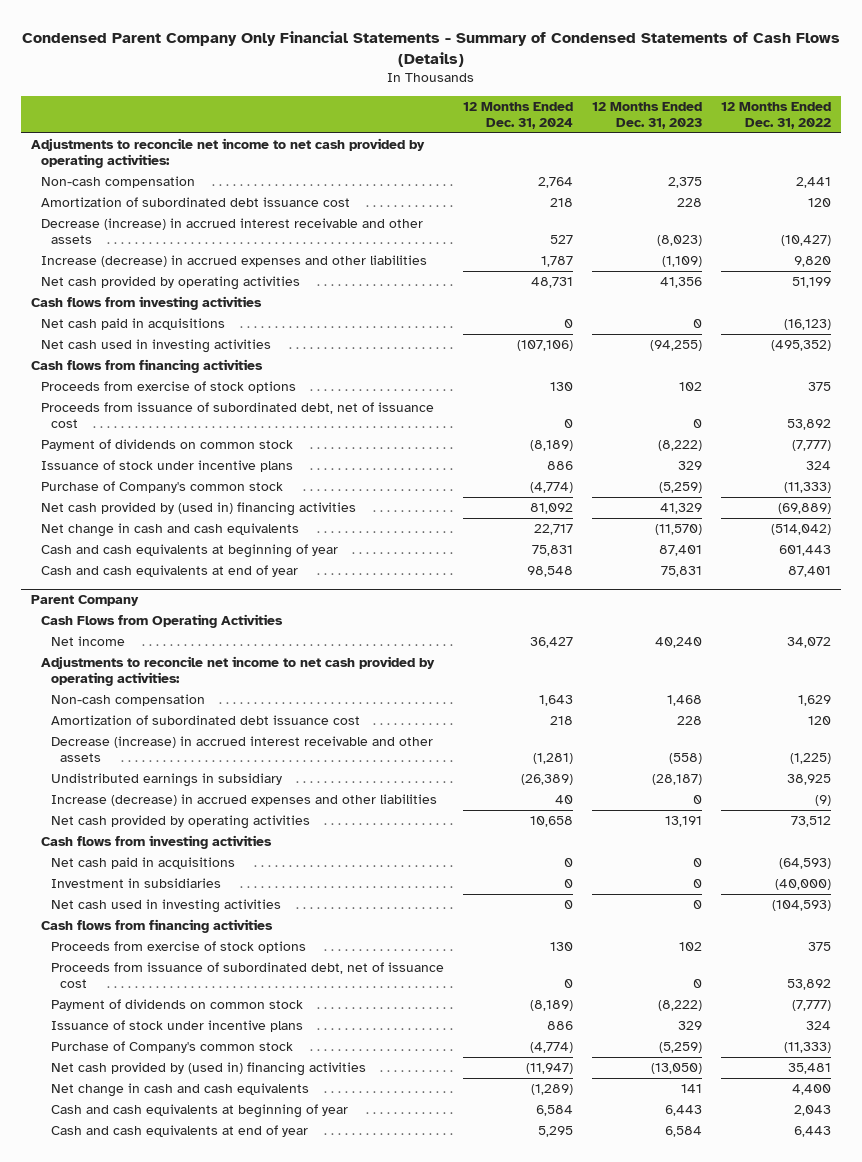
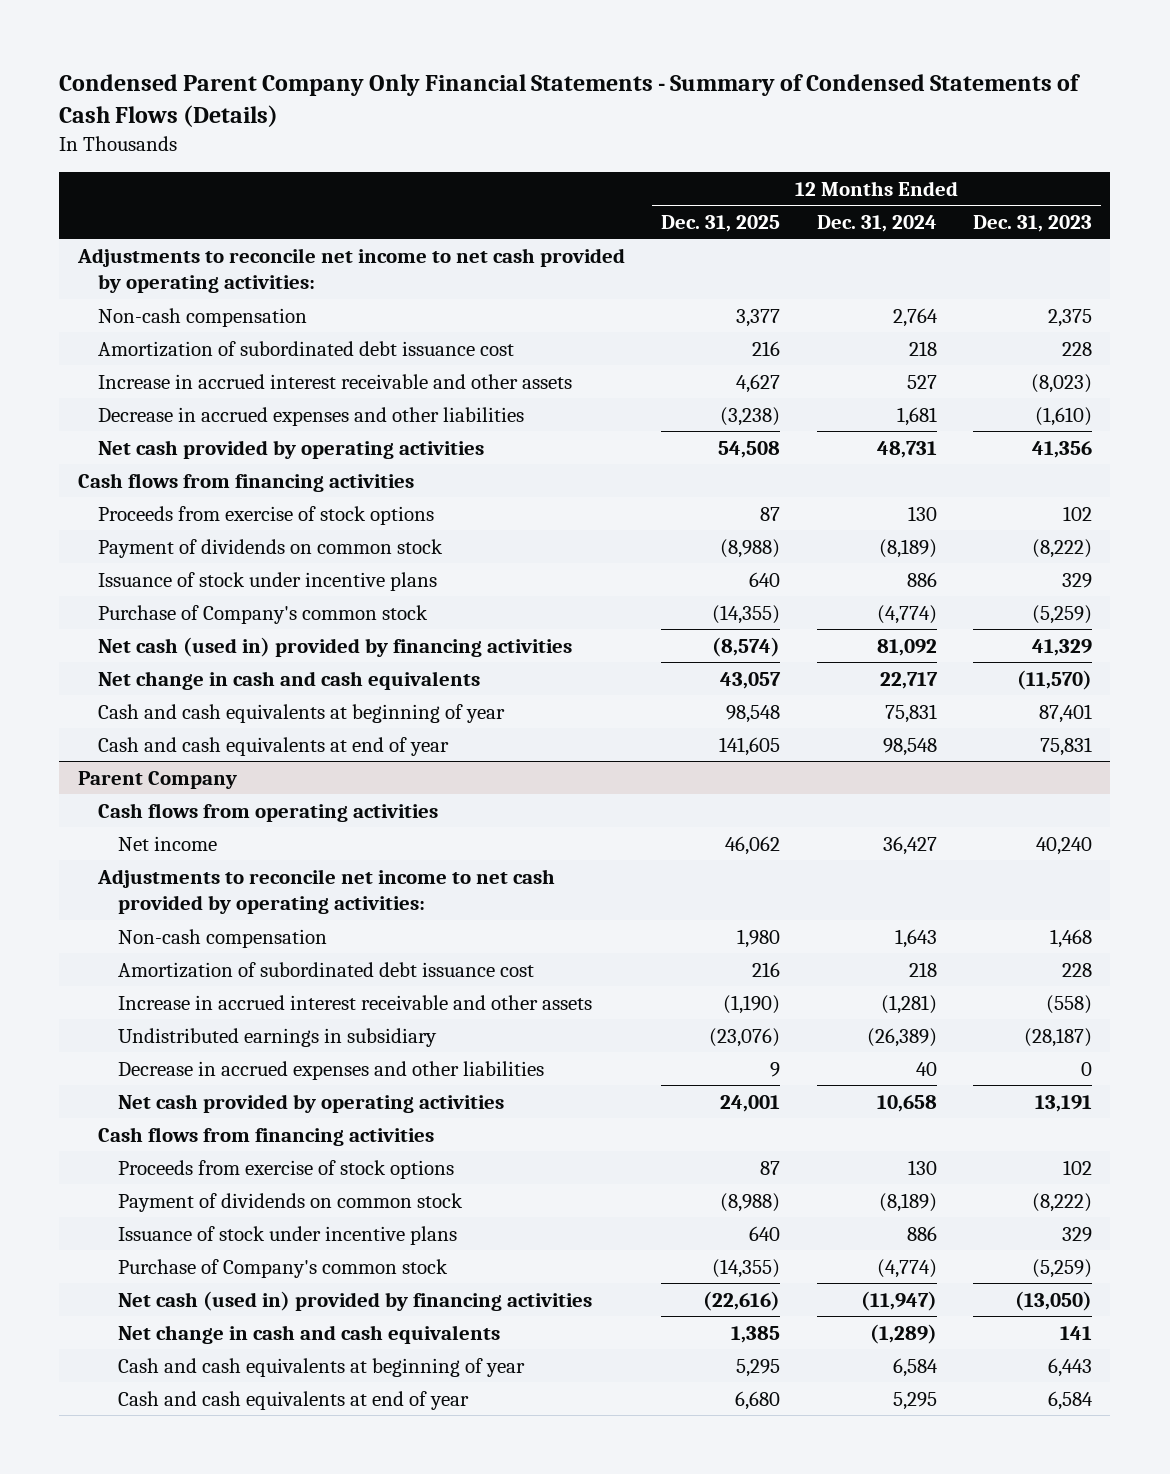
- | 12 Months Ended Dec. 31, 2024 | 12 Months Ended Dec. 31, 2023 | 12 Months Ended Dec. 31, 2022
+ | 12 Months Ended Dec. 31, 2025 | 12 Months Ended Dec. 31, 2024 | 12 Months Ended Dec. 31, 2023
- Decrease (increase) in accrued interest receivable and other assets | 527 | (8,023) | (10,427)
- Increase (decrease) in accrued expenses and other liabilities | 1,787 | (1,109) | 9,820
+ Increase in accrued interest receivable and other assets | 4,627 | 527 | (8,023)
+ Decrease in accrued expenses and other liabilities | (3,238) | 1,681 | (1,610)
- Cash flows from investing activities
- Net cash paid in acquisitions | 0 | 0 | (16,123)
- Net cash used in investing activities | (107,106) | (94,255) | (495,352)
- Proceeds from issuance of subordinated debt, net of issuance cost | 0 | 0 | 53,892
- Net cash provided by (used in) financing activities | 81,092 | 41,329 | (69,889)
+ Net cash (used in) provided by financing activities | (8,574) | 81,092 | 41,329
@ Parent Company
- Cash Flows from Operating Activities
+ Cash flows from operating activities
- Decrease (increase) in accrued interest receivable and other assets | (1,281) | (558) | (1,225)
+ Increase in accrued interest receivable and other assets | (1,190) | (1,281) | (558)
- Increase (decrease) in accrued expenses and other liabilities | 40 | 0 | (9)
+ Decrease in accrued expenses and other liabilities | 9 | 40 | 0
- Cash flows from investing activities
- Net cash paid in acquisitions | 0 | 0 | (64,593)
- Investment in subsidiaries | 0 | 0 | (40,000)
- Net cash used in investing activities | 0 | 0 | (104,593)
- Proceeds from issuance of subordinated debt, net of issuance cost | 0 | 0 | 53,892
- Net cash provided by (used in) financing activities | (11,947) | (13,050) | 35,481
+ Net cash (used in) provided by financing activities | (22,616) | (11,947) | (13,050)

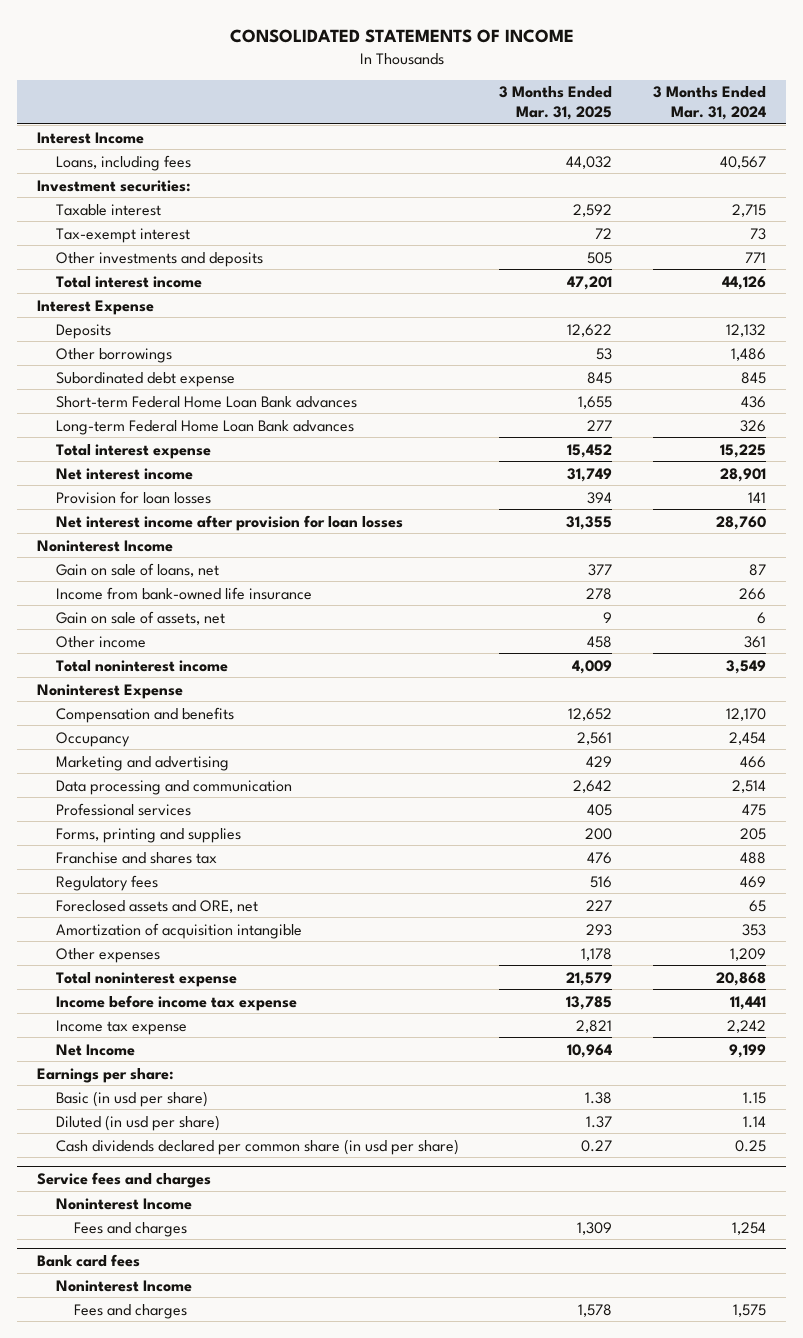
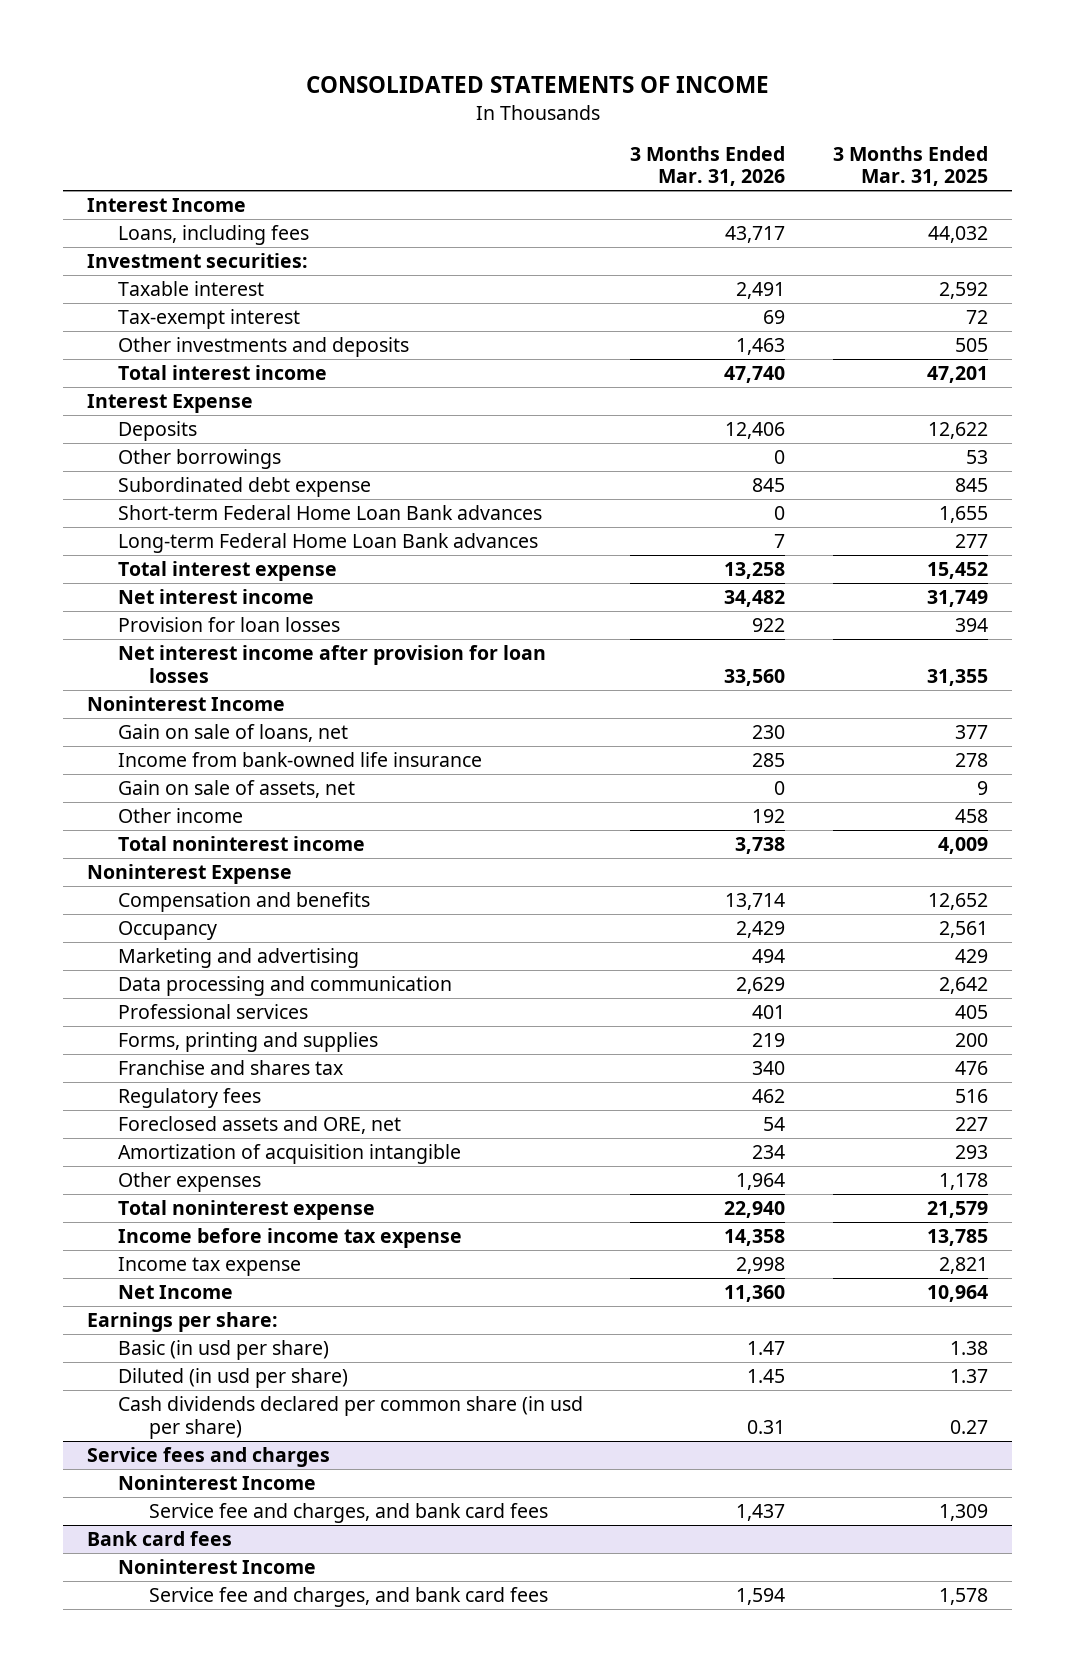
- | 3 Months Ended Mar. 31, 2025 | 3 Months Ended Mar. 31, 2024
+ | 3 Months Ended Mar. 31, 2026 | 3 Months Ended Mar. 31, 2025
@ Service fees and charges
- Fees and charges | 1,309 | 1,254
+ Service fee and charges, and bank card fees | 1,437 | 1,309
@ Bank card fees
- Fees and charges | 1,578 | 1,575
+ Service fee and charges, and bank card fees | 1,594 | 1,578

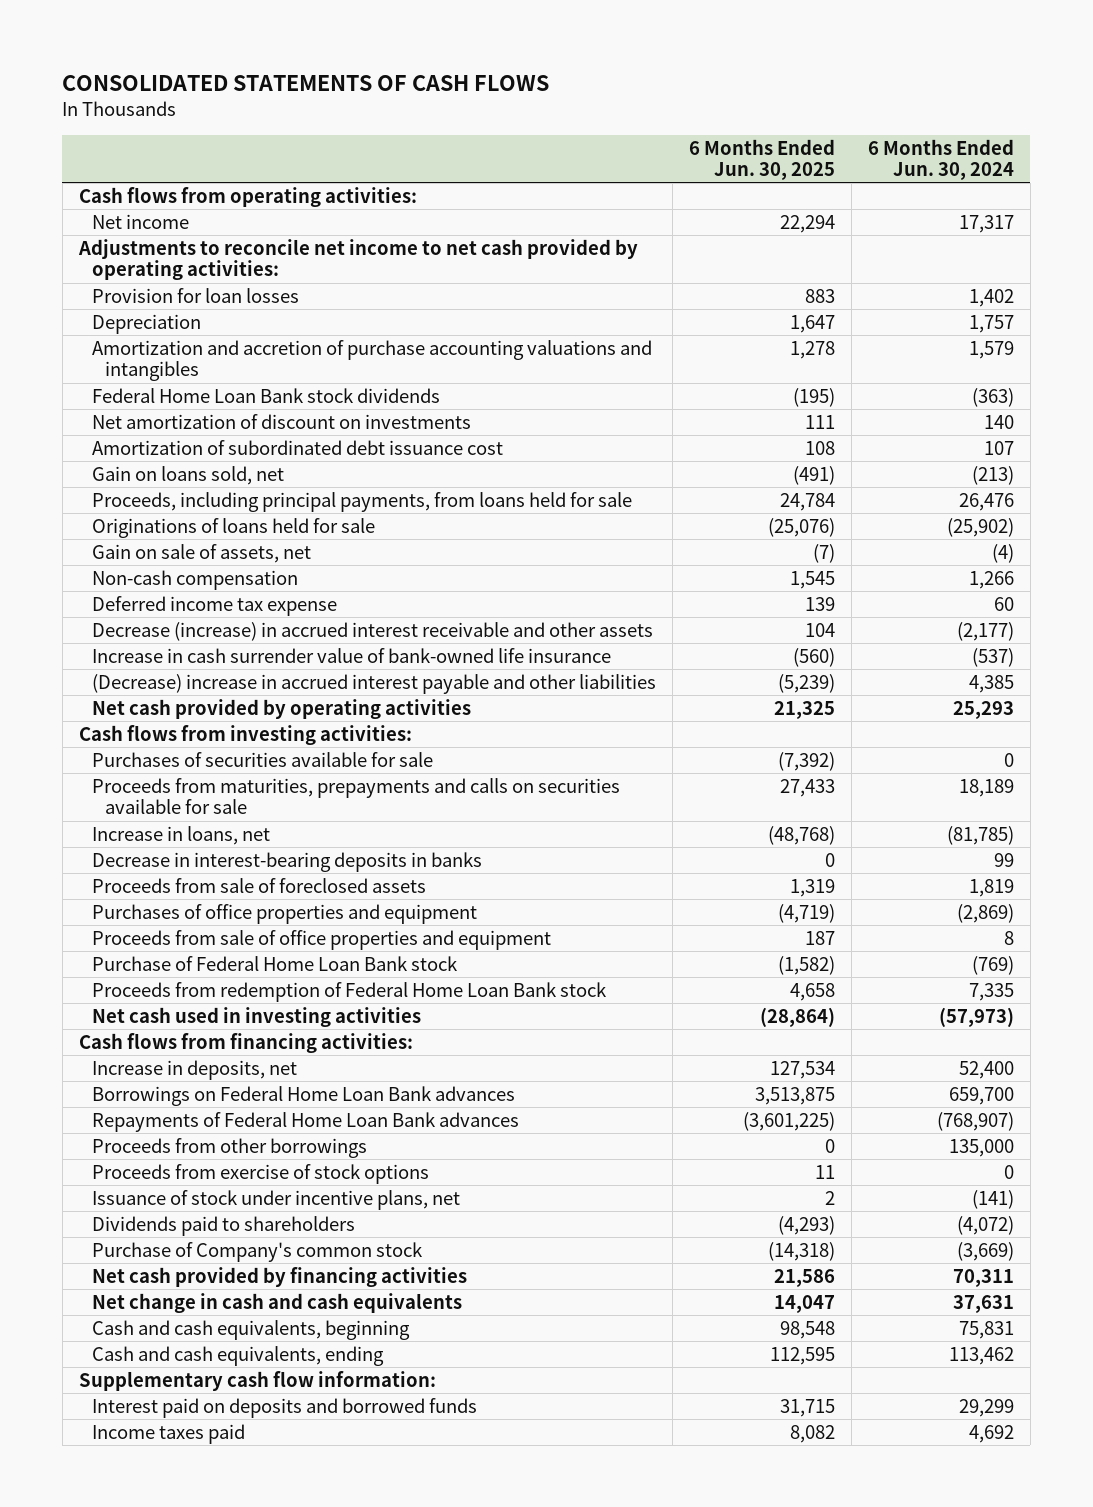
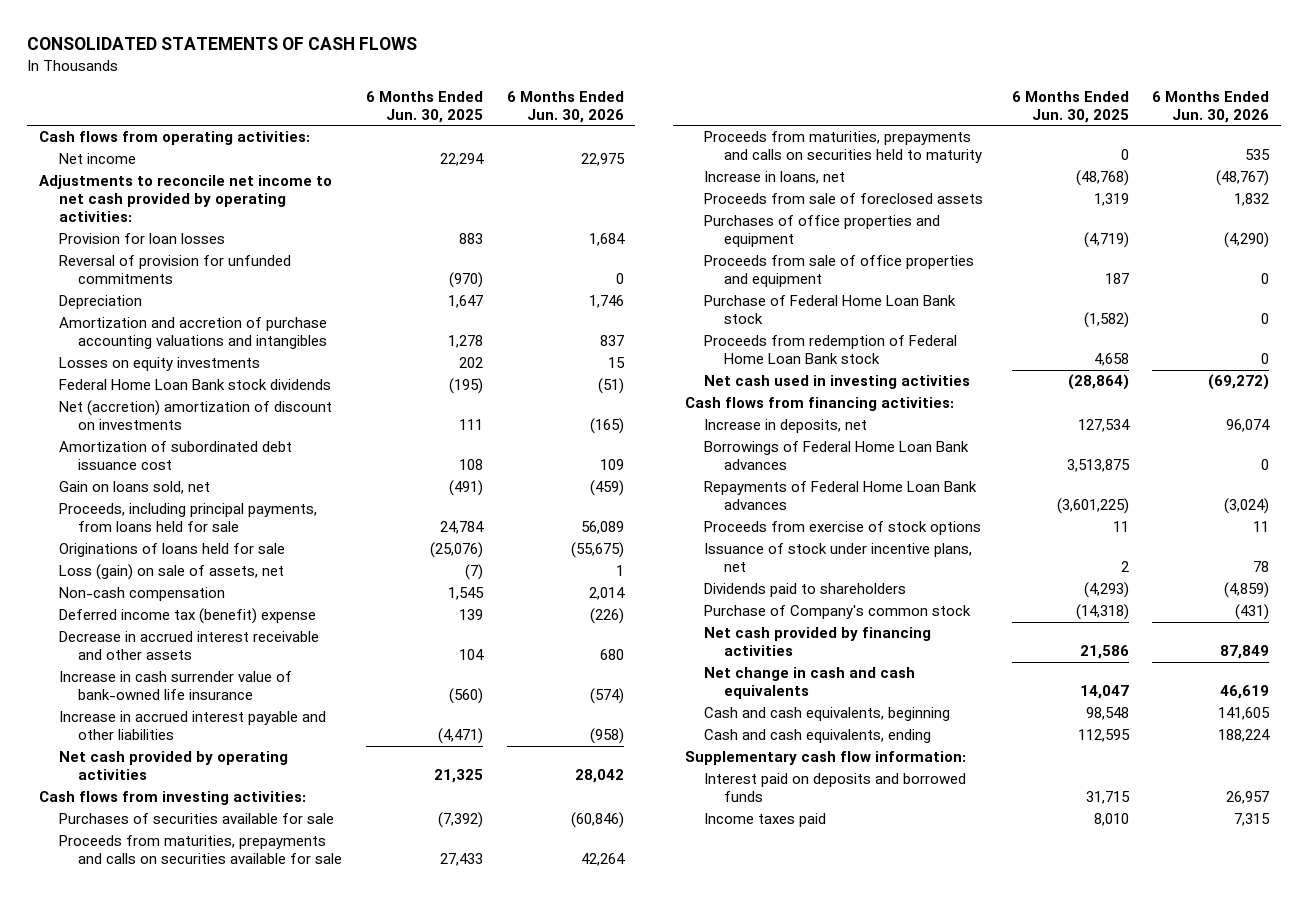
- | 6 Months Ended Jun. 30, 2025 | 6 Months Ended Jun. 30, 2024
+ | 6 Months Ended Jun. 30, 2025 | 6 Months Ended Jun. 30, 2026
+ Reversal of provision for unfunded commitments | (970) | 0
+ Losses on equity investments | 202 | 15
- Net amortization of discount on investments | 111 | 140
+ Net (accretion) amortization of discount on investments | 111 | (165)
- Gain on sale of assets, net | (7) | (4)
+ Loss (gain) on sale of assets, net | (7) | 1
- Deferred income tax expense | 139 | 60
- Decrease (increase) in accrued interest receivable and other assets | 104 | (2,177)
+ Deferred income tax (benefit) expense | 139 | (226)
+ Decrease in accrued interest receivable and other assets | 104 | 680
- (Decrease) increase in accrued interest payable and other liabilities | (5,239) | 4,385
+ Increase in accrued interest payable and other liabilities | (4,471) | (958)
+ Proceeds from maturities, prepayments and calls on securities held to maturity | 0 | 535
- Decrease in interest-bearing deposits in banks | 0 | 99
- Borrowings on Federal Home Loan Bank advances | 3,513,875 | 659,700
+ Borrowings of Federal Home Loan Bank advances | 3,513,875 | 0
- Proceeds from other borrowings | 0 | 135,000
- Income taxes paid | 8,082 | 4,692
+ Income taxes paid | 8,010 | 7,315

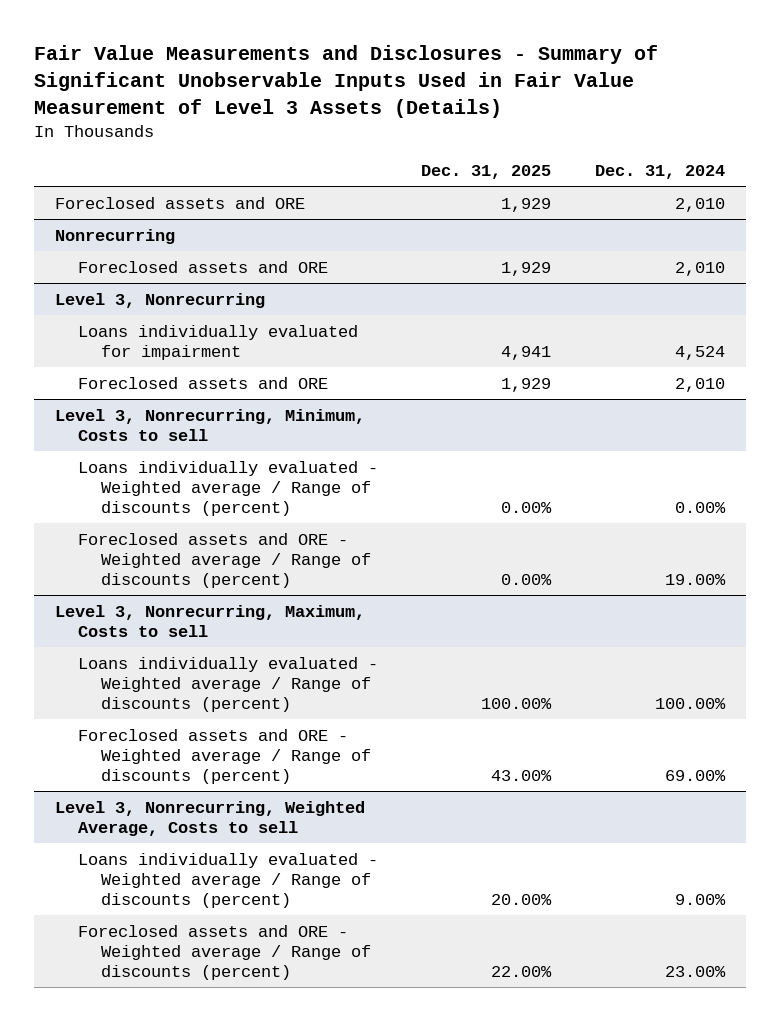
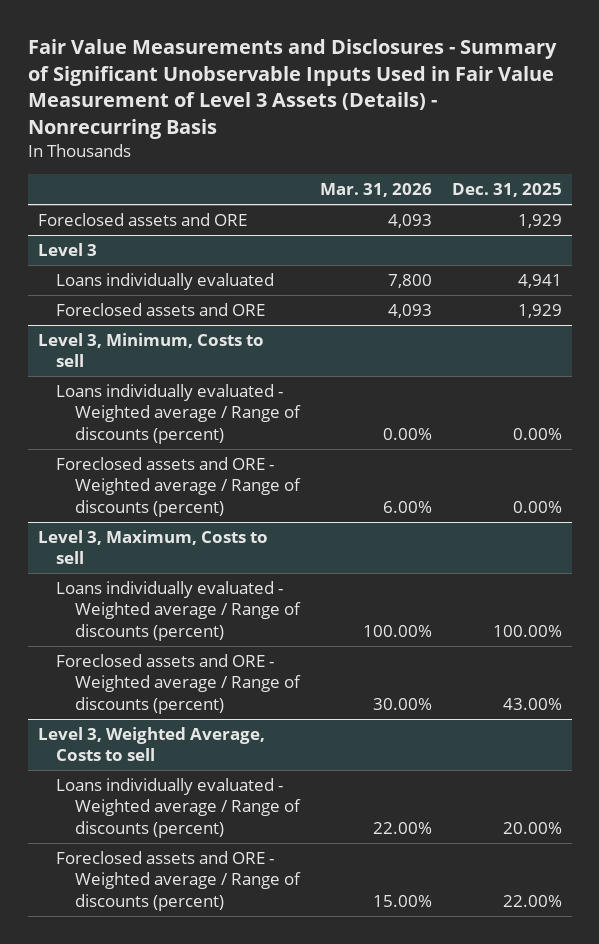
- Fair Value Measurements and Disclosures - Summary of Significant Unobservable Inputs Used in Fair Value Measurement of Level 3 Assets (Details)
+ Fair Value Measurements and Disclosures - Summary of Significant Unobservable Inputs Used in Fair Value Measurement of Level 3 Assets (Details) - Nonrecurring Basis
- | Dec. 31, 2025 | Dec. 31, 2024
+ | Mar. 31, 2026 | Dec. 31, 2025
- Nonrecurring
- Foreclosed assets and ORE | 1,929 | 2,010
- Level 3, Nonrecurring
- Loans individually evaluated for impairment | 4,941 | 4,524
+ Level 3
+ Loans individually evaluated | 7,800 | 4,941
- Level 3, Nonrecurring, Minimum, Costs to sell
+ Level 3, Minimum, Costs to sell
- Level 3, Nonrecurring, Maximum, Costs to sell
+ Level 3, Maximum, Costs to sell
- Level 3, Nonrecurring, Weighted Average, Costs to sell
+ Level 3, Weighted Average, Costs to sell

